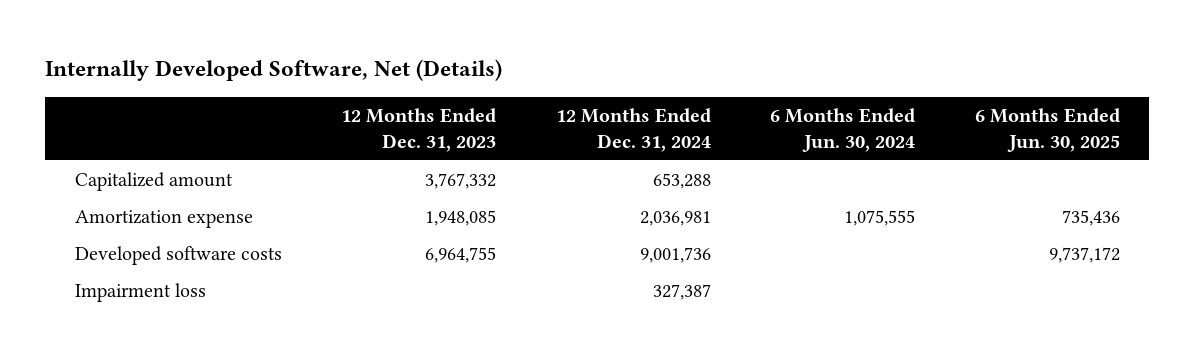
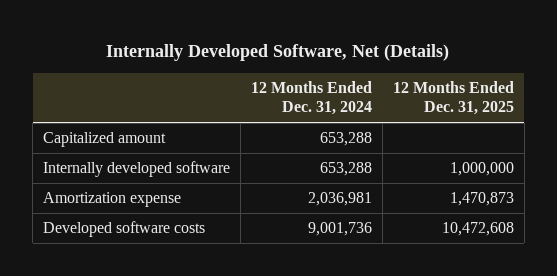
- | 12 Months Ended Dec. 31, 2023 | 12 Months Ended Dec. 31, 2024 | 6 Months Ended Jun. 30, 2024 | 6 Months Ended Jun. 30, 2025
+ | 12 Months Ended Dec. 31, 2024 | 12 Months Ended Dec. 31, 2025
+ Internally developed software | 653,288 | 1,000,000
- Impairment loss | | 327,387 | |

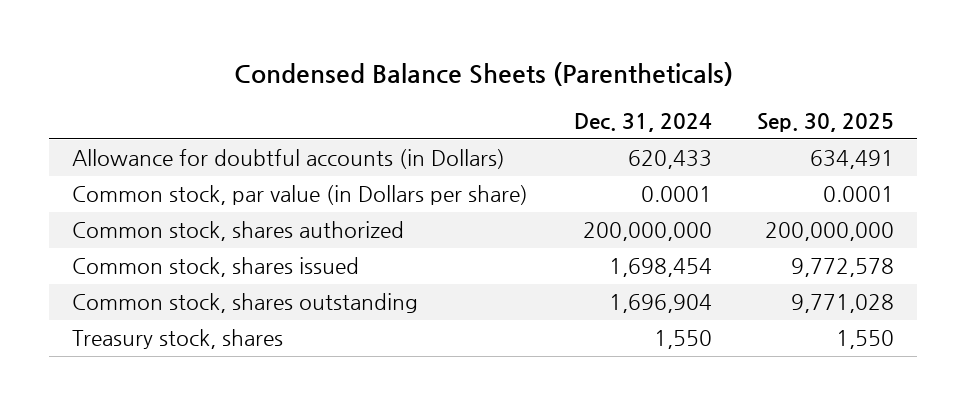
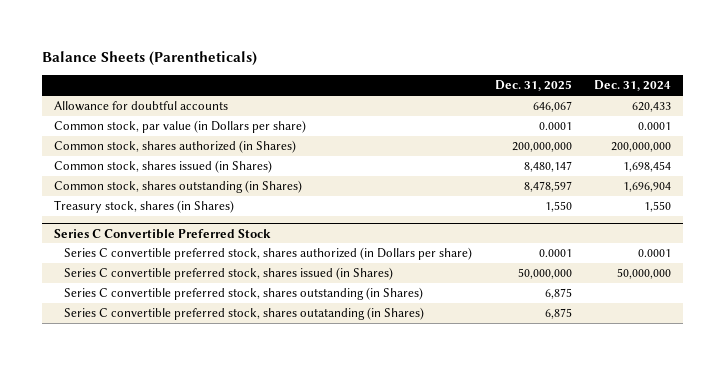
- Condensed Balance Sheets (Parentheticals)
+ Balance Sheets (Parentheticals)
- | Dec. 31, 2024 | Sep. 30, 2025
+ | Dec. 31, 2025 | Dec. 31, 2024
- Allowance for doubtful accounts (in Dollars) | 620,433 | 634,491
+ Allowance for doubtful accounts | 646,067 | 620,433
- Common stock, shares authorized | 200,000,000 | 200,000,000
- Common stock, shares issued | 1,698,454 | 9,772,578
- Common stock, shares outstanding | 1,696,904 | 9,771,028
- Treasury stock, shares | 1,550 | 1,550
+ Common stock, shares authorized (in Shares) | 200,000,000 | 200,000,000
+ Common stock, shares issued (in Shares) | 8,480,147 | 1,698,454
+ Common stock, shares outstanding (in Shares) | 8,478,597 | 1,696,904
+ Treasury stock, shares (in Shares) | 1,550 | 1,550
+ Series C Convertible Preferred Stock
+ Series C convertible preferred stock, shares authorized (in Dollars per share) | 0.0001 | 0.0001
+ Series C convertible preferred stock, shares issued (in Shares) | 50,000,000 | 50,000,000
+ Series C convertible preferred stock, shares outstanding (in Shares) | 6,875 |
+ Series C convertible preferred stock, shares outatanding (in Shares) | 6,875 |

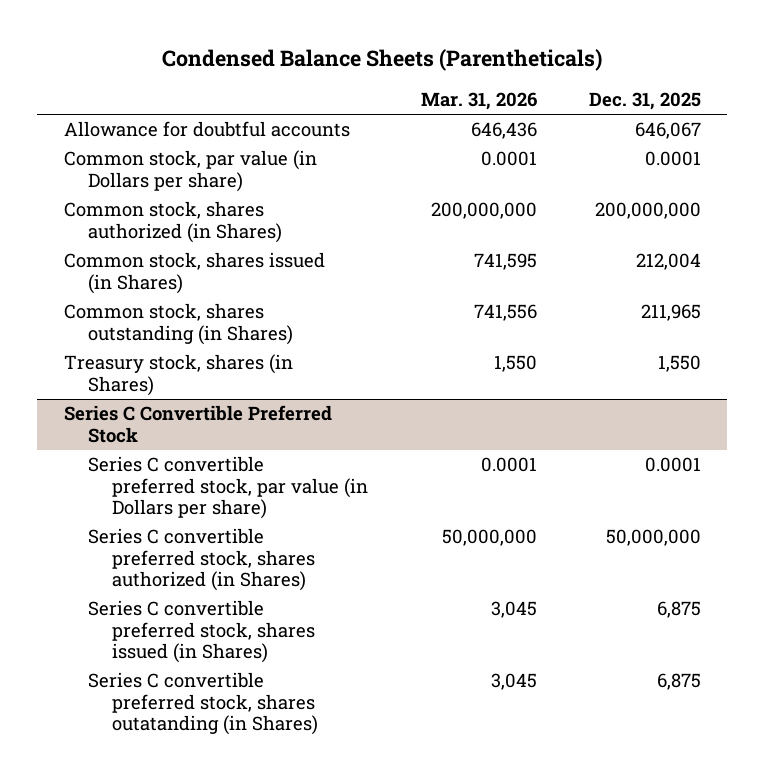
- Balance Sheets (Parentheticals)
+ Condensed Balance Sheets (Parentheticals)
- | Dec. 31, 2025 | Dec. 31, 2024
+ | Mar. 31, 2026 | Dec. 31, 2025
- Common stock, shares issued (in Shares) | 8,480,147 | 1,698,454
- Common stock, shares outstanding (in Shares) | 8,478,597 | 1,696,904
+ Common stock, shares issued (in Shares) | 741,595 | 212,004
+ Common stock, shares outstanding (in Shares) | 741,556 | 211,965
@ Series C Convertible Preferred Stock
- Series C convertible preferred stock, shares authorized (in Dollars per share) | 0.0001 | 0.0001
- Series C convertible preferred stock, shares issued (in Shares) | 50,000,000 | 50,000,000
- Series C convertible preferred stock, shares outstanding (in Shares) | 6,875 |
+ Series C convertible preferred stock, par value (in Dollars per share) | 0.0001 | 0.0001
+ Series C convertible preferred stock, shares authorized (in Shares) | 50,000,000 | 50,000,000
+ Series C convertible preferred stock, shares issued (in Shares) | 3,045 | 6,875

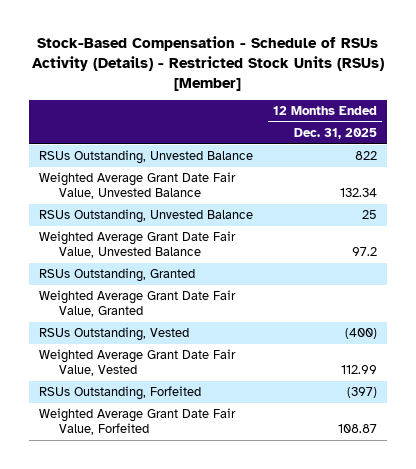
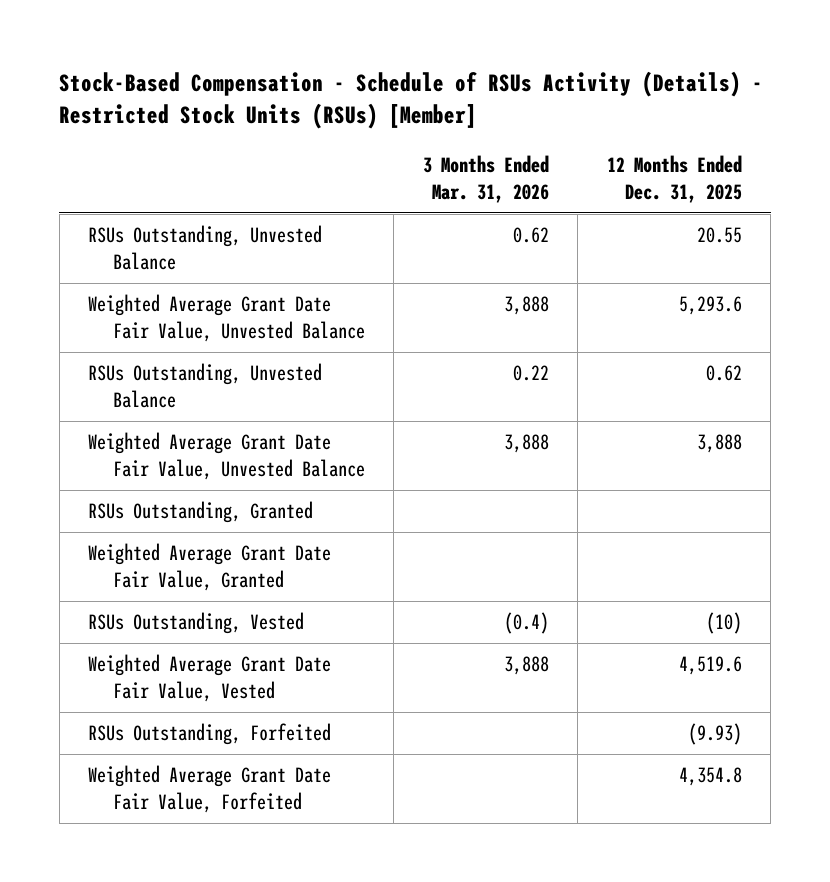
- | 12 Months Ended Dec. 31, 2025
+ | 3 Months Ended Mar. 31, 2026 | 12 Months Ended Dec. 31, 2025
- RSUs Outstanding, Unvested Balance | 822
- Weighted Average Grant Date Fair Value, Unvested Balance | 132.34
- RSUs Outstanding, Unvested Balance | 25
- Weighted Average Grant Date Fair Value, Unvested Balance | 97.2
+ RSUs Outstanding, Unvested Balance | 0.62 | 20.55
+ Weighted Average Grant Date Fair Value, Unvested Balance | 3,888 | 5,293.6
+ RSUs Outstanding, Unvested Balance | 0.22 | 0.62
+ Weighted Average Grant Date Fair Value, Unvested Balance | 3,888 | 3,888
- RSUs Outstanding, Vested | (400)
- Weighted Average Grant Date Fair Value, Vested | 112.99
- RSUs Outstanding, Forfeited | (397)
- Weighted Average Grant Date Fair Value, Forfeited | 108.87
+ RSUs Outstanding, Vested | (0.4) | (10)
+ Weighted Average Grant Date Fair Value, Vested | 3,888 | 4,519.6
+ RSUs Outstanding, Forfeited | | (9.93)
+ Weighted Average Grant Date Fair Value, Forfeited | | 4,354.8

